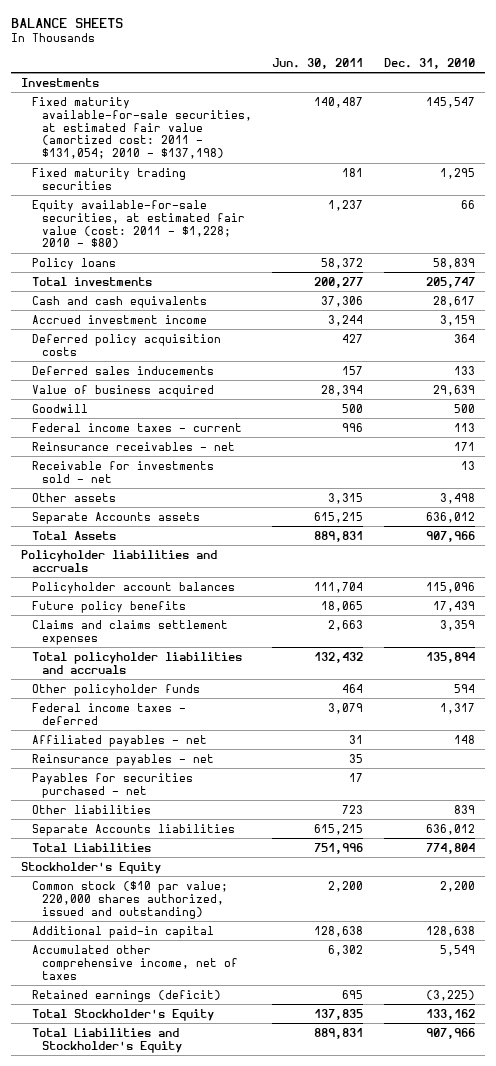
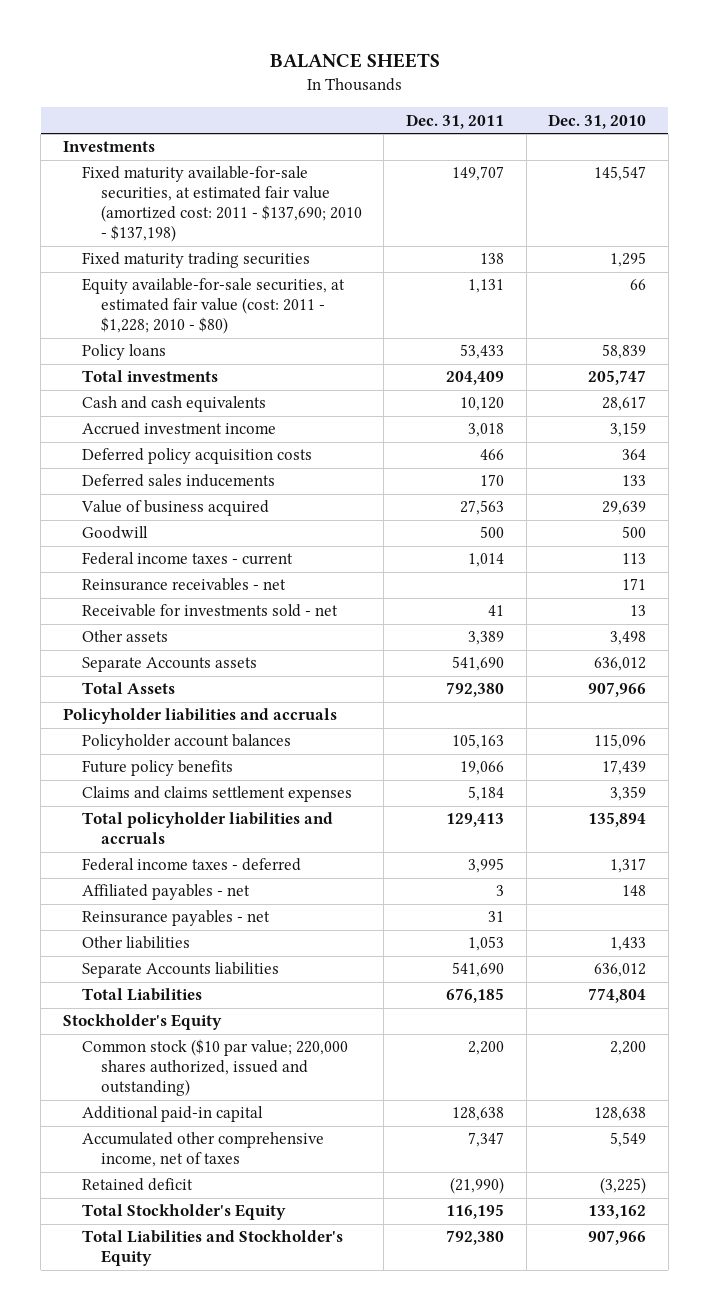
- | Jun. 30, 2011 | Dec. 31, 2010
+ | Dec. 31, 2011 | Dec. 31, 2010
- Fixed maturity available-for-sale securities, at estimated fair value (amortized cost: 2011 - $131,054; 2010 - $137,198) | 140,487 | 145,547
+ Fixed maturity available-for-sale securities, at estimated fair value (amortized cost: 2011 - $137,690; 2010 - $137,198) | 149,707 | 145,547
- Other policyholder funds | 464 | 594
- Payables for securities purchased - net | 17 |
- Other liabilities | 723 | 839
+ Other liabilities | 1,053 | 1,433
- Retained earnings (deficit) | 695 | (3,225)
+ Retained deficit | (21,990) | (3,225)

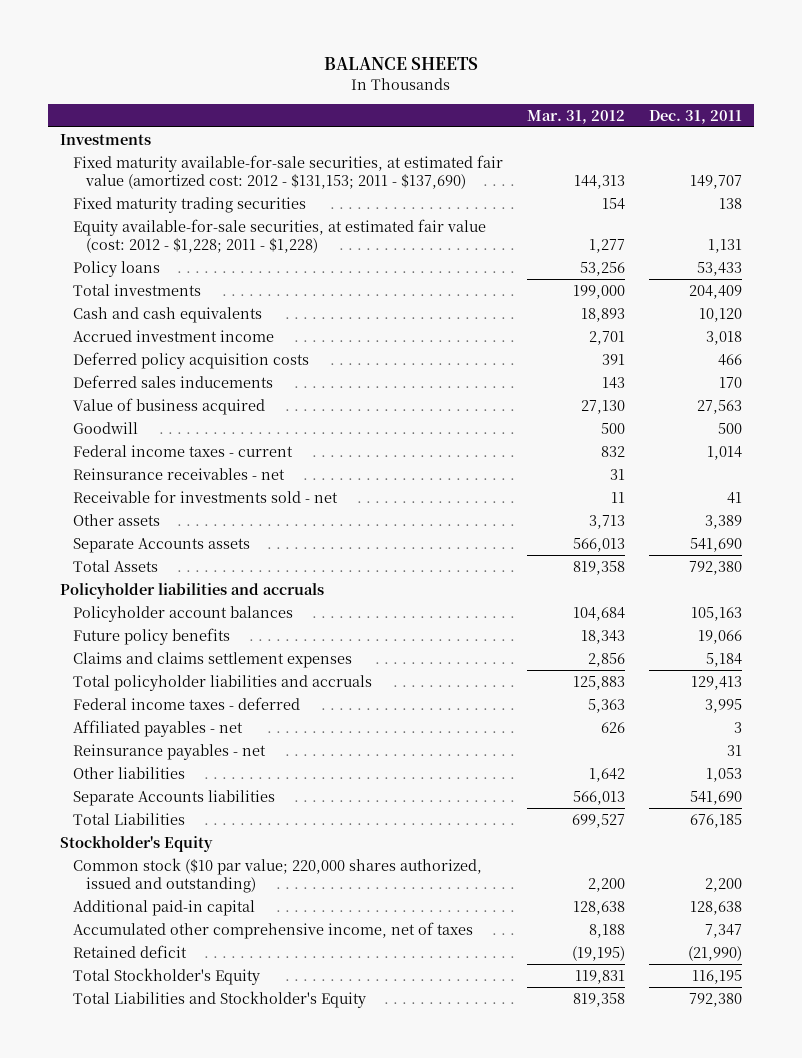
- | Dec. 31, 2011 | Dec. 31, 2010
+ | Mar. 31, 2012 | Dec. 31, 2011
- Fixed maturity available-for-sale securities, at estimated fair value (amortized cost: 2011 - $137,690; 2010 - $137,198) | 149,707 | 145,547
+ Fixed maturity available-for-sale securities, at estimated fair value (amortized cost: 2012 - $131,153; 2011 - $137,690) | 144,313 | 149,707
- Equity available-for-sale securities, at estimated fair value (cost: 2011 - $1,228; 2010 - $80) | 1,131 | 66
+ Equity available-for-sale securities, at estimated fair value (cost: 2012 - $1,228; 2011 - $1,228) | 1,277 | 1,131

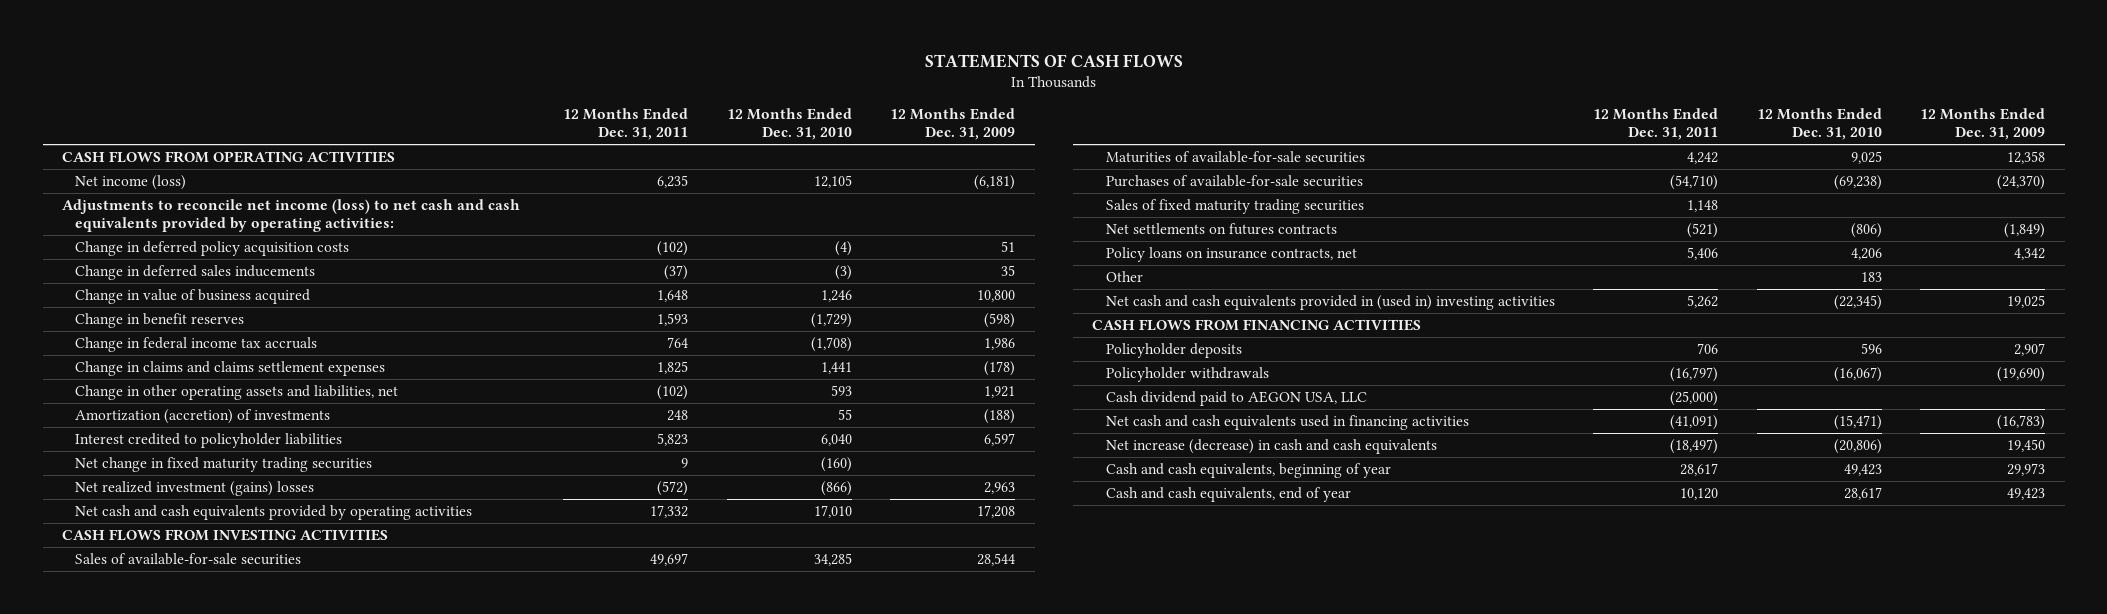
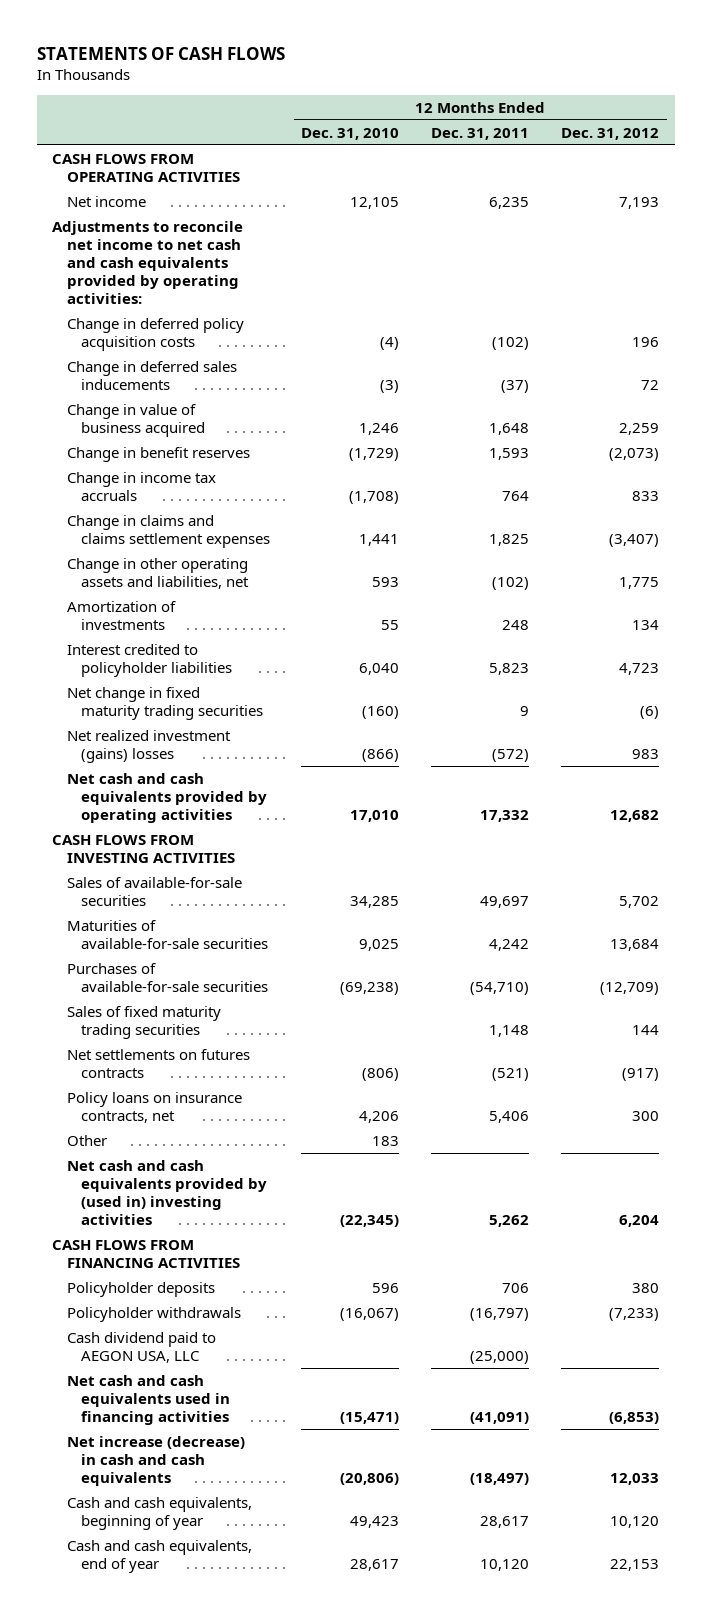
- | 12 Months Ended Dec. 31, 2011 | 12 Months Ended Dec. 31, 2010 | 12 Months Ended Dec. 31, 2009
+ | 12 Months Ended Dec. 31, 2010 | 12 Months Ended Dec. 31, 2011 | 12 Months Ended Dec. 31, 2012
- Net income (loss) | 6,235 | 12,105 | (6,181)
- Adjustments to reconcile net income (loss) to net cash and cash equivalents provided by operating activities:
+ Net income | 12,105 | 6,235 | 7,193
+ Adjustments to reconcile net income to net cash and cash equivalents provided by operating activities:
- Change in federal income tax accruals | 764 | (1,708) | 1,986
+ Change in income tax accruals | (1,708) | 764 | 833
- Amortization (accretion) of investments | 248 | 55 | (188)
+ Amortization of investments | 55 | 248 | 134
- Net cash and cash equivalents provided in (used in) investing activities | 5,262 | (22,345) | 19,025
+ Net cash and cash equivalents provided by (used in) investing activities | (22,345) | 5,262 | 6,204

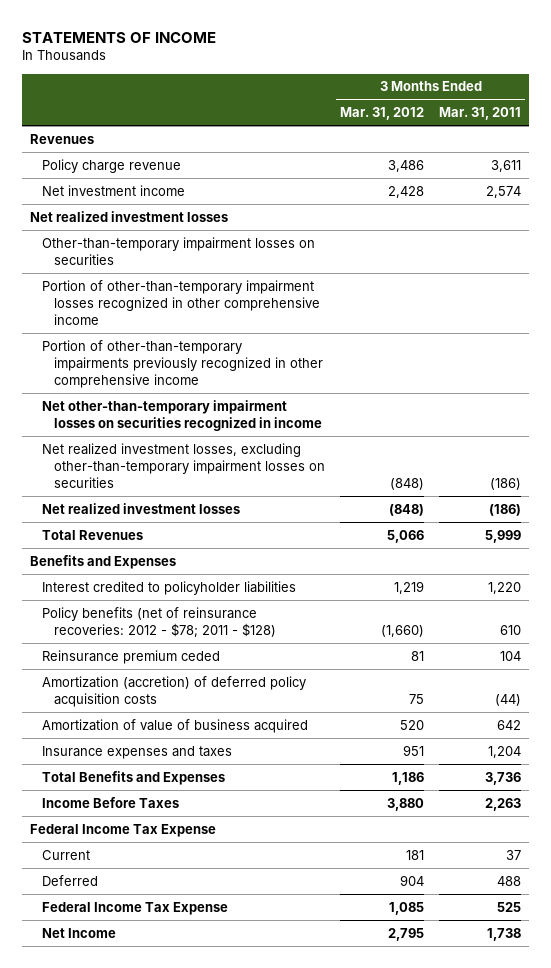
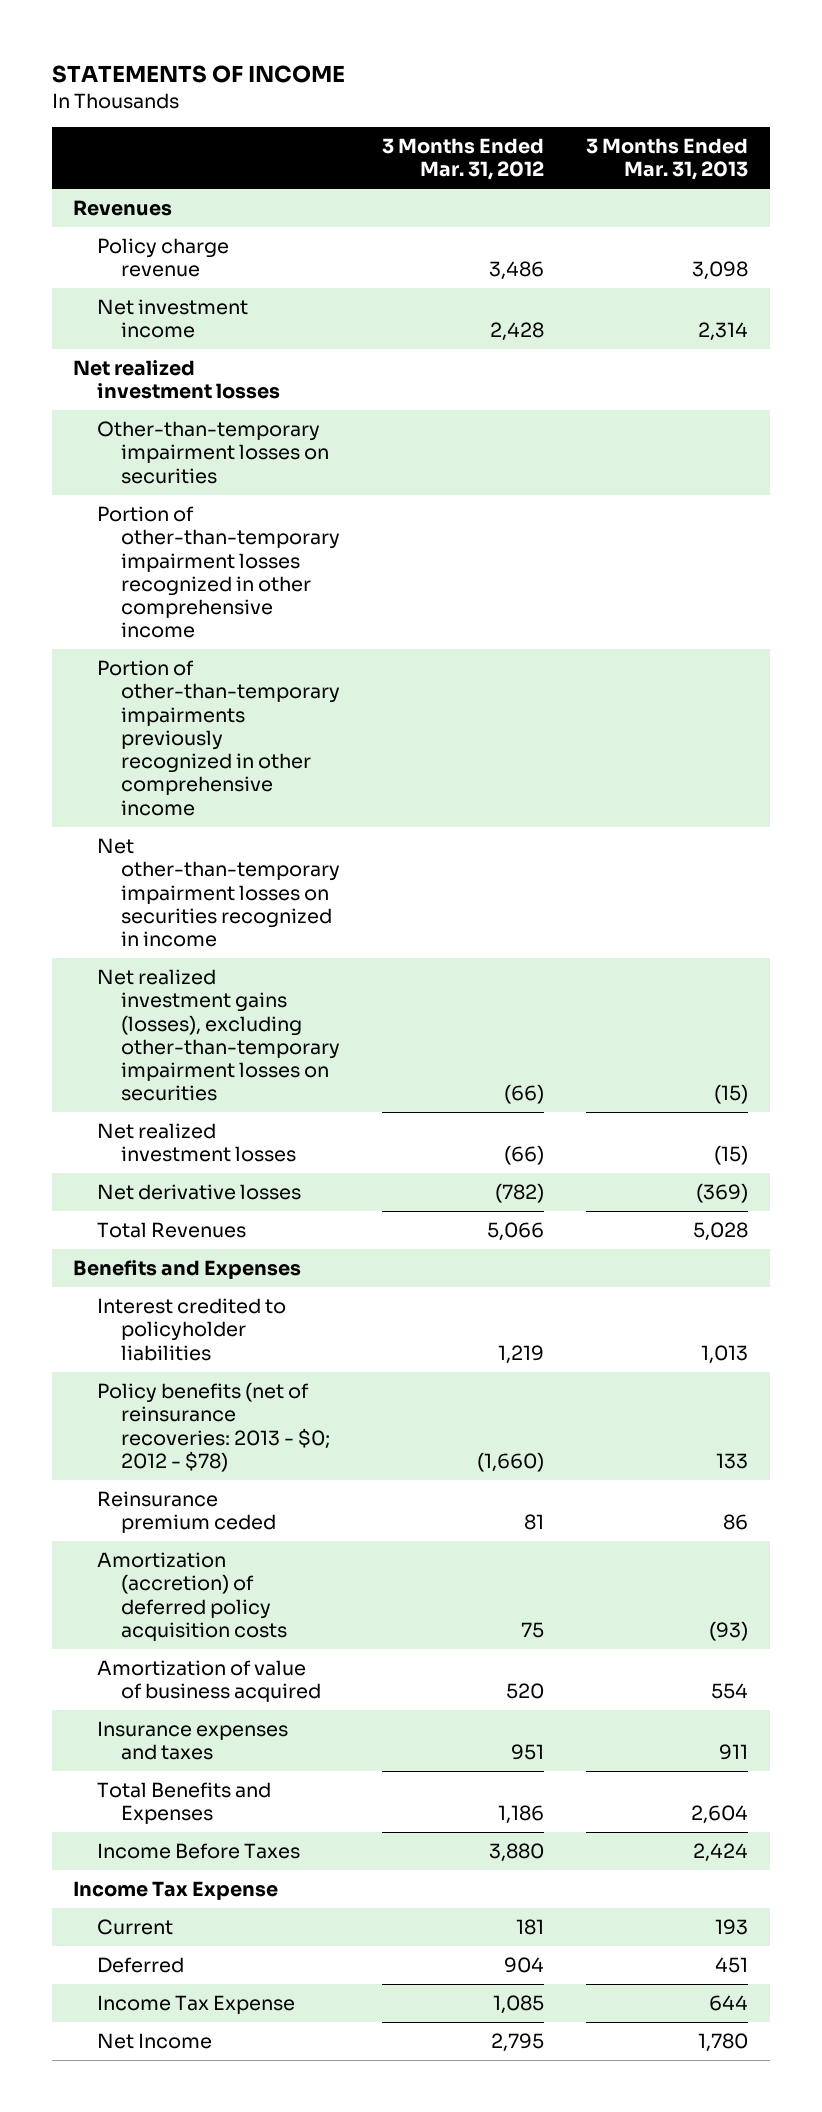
- | 3 Months Ended Mar. 31, 2012 | 3 Months Ended Mar. 31, 2011
+ | 3 Months Ended Mar. 31, 2012 | 3 Months Ended Mar. 31, 2013
- Net realized investment losses, excluding other-than-temporary impairment losses on securities | (848) | (186)
- Net realized investment losses | (848) | (186)
+ Net realized investment gains (losses), excluding other-than-temporary impairment losses on securities | (66) | (15)
+ Net realized investment losses | (66) | (15)
+ Net derivative losses | (782) | (369)
- Policy benefits (net of reinsurance recoveries: 2012 - $78; 2011 - $128) | (1,660) | 610
+ Policy benefits (net of reinsurance recoveries: 2013 - $0; 2012 - $78) | (1,660) | 133
- Federal Income Tax Expense
+ Income Tax Expense
- Federal Income Tax Expense | 1,085 | 525
+ Income Tax Expense | 1,085 | 644

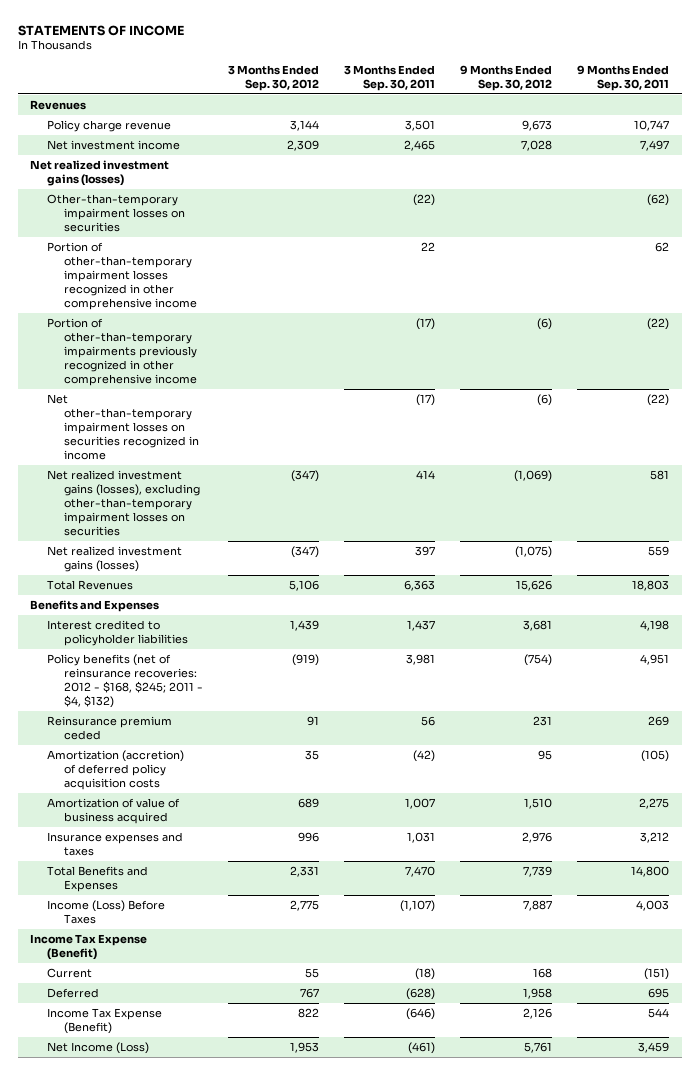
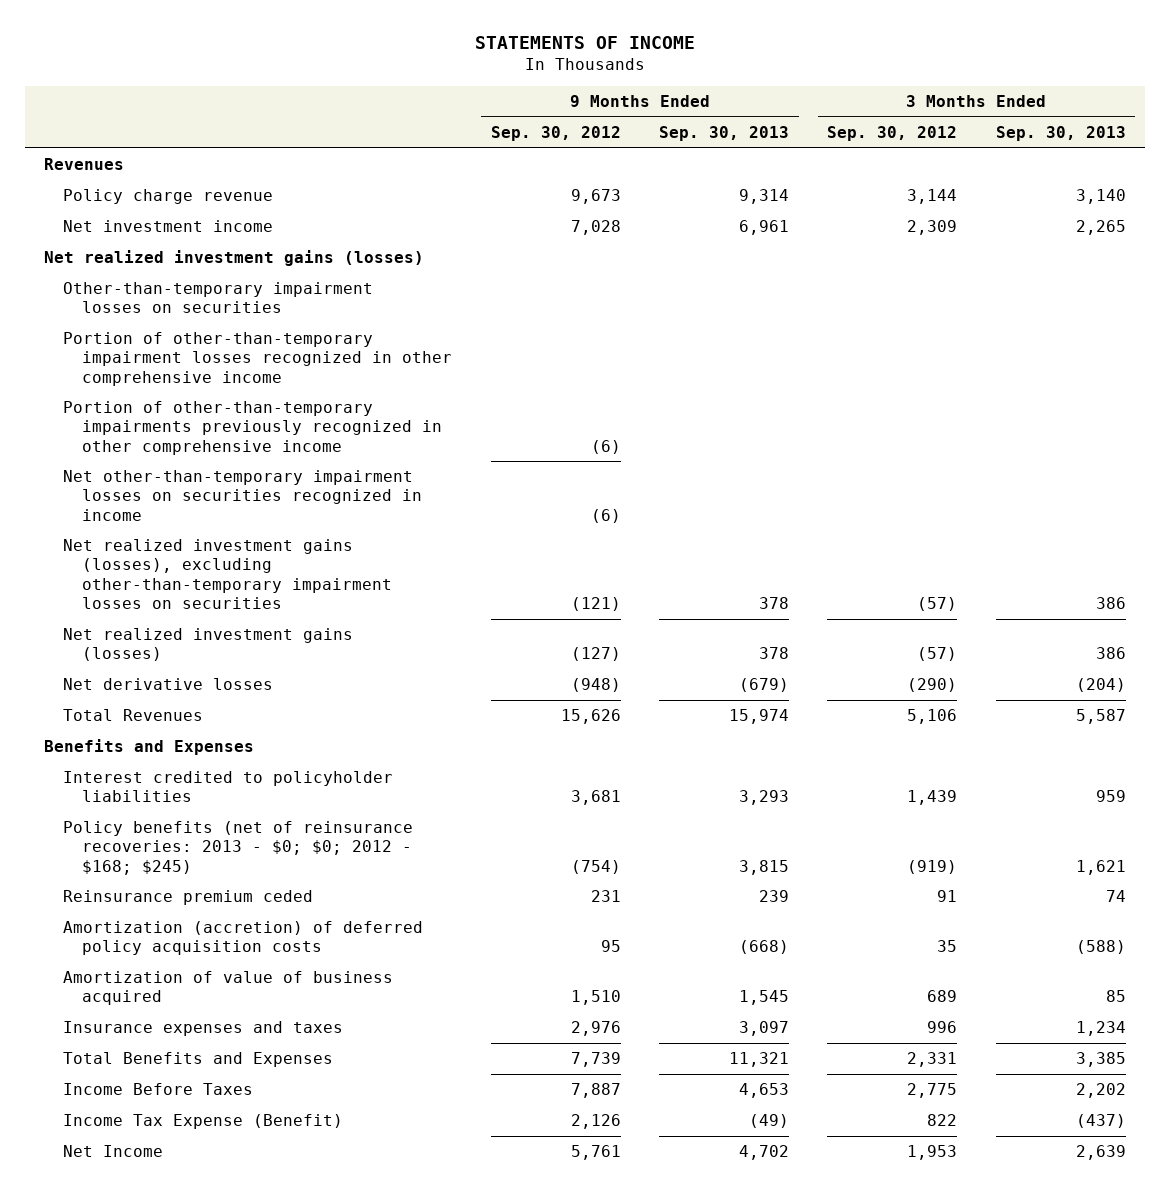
- | 3 Months Ended Sep. 30, 2012 | 3 Months Ended Sep. 30, 2011 | 9 Months Ended Sep. 30, 2012 | 9 Months Ended Sep. 30, 2011
+ | 9 Months Ended Sep. 30, 2012 | 9 Months Ended Sep. 30, 2013 | 3 Months Ended Sep. 30, 2012 | 3 Months Ended Sep. 30, 2013
- Net realized investment gains (losses), excluding other-than-temporary impairment losses on securities | (347) | 414 | (1,069) | 581
- Net realized investment gains (losses) | (347) | 397 | (1,075) | 559
+ Net realized investment gains (losses), excluding other-than-temporary impairment losses on securities | (121) | 378 | (57) | 386
+ Net realized investment gains (losses) | (127) | 378 | (57) | 386
+ Net derivative losses | (948) | (679) | (290) | (204)
- Policy benefits (net of reinsurance recoveries: 2012 - $168, $245; 2011 - $4, $132) | (919) | 3,981 | (754) | 4,951
+ Policy benefits (net of reinsurance recoveries: 2013 - $0; $0; 2012 - $168; $245) | (754) | 3,815 | (919) | 1,621
- Income (Loss) Before Taxes | 2,775 | (1,107) | 7,887 | 4,003
- Income Tax Expense (Benefit)
- Current | 55 | (18) | 168 | (151)
- Deferred | 767 | (628) | 1,958 | 695
+ Income Before Taxes | 7,887 | 4,653 | 2,775 | 2,202
- Net Income (Loss) | 1,953 | (461) | 5,761 | 3,459
+ Net Income | 5,761 | 4,702 | 1,953 | 2,639

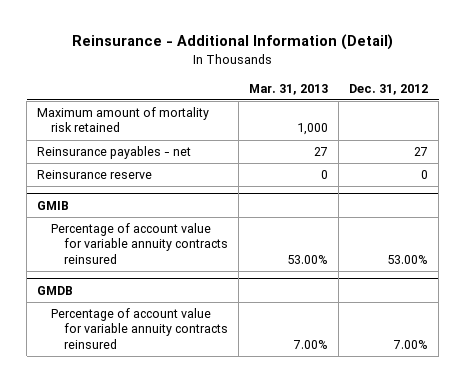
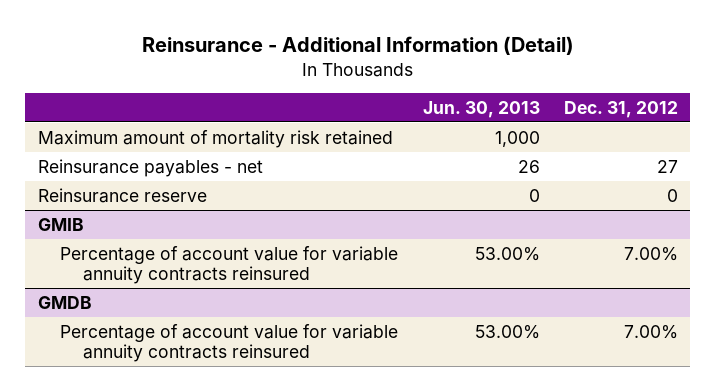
- | Mar. 31, 2013 | Dec. 31, 2012
+ | Jun. 30, 2013 | Dec. 31, 2012
@ GMIB
- Percentage of account value for variable annuity contracts reinsured | 53.00% | 53.00%
+ Percentage of account value for variable annuity contracts reinsured | 53.00% | 7.00%

